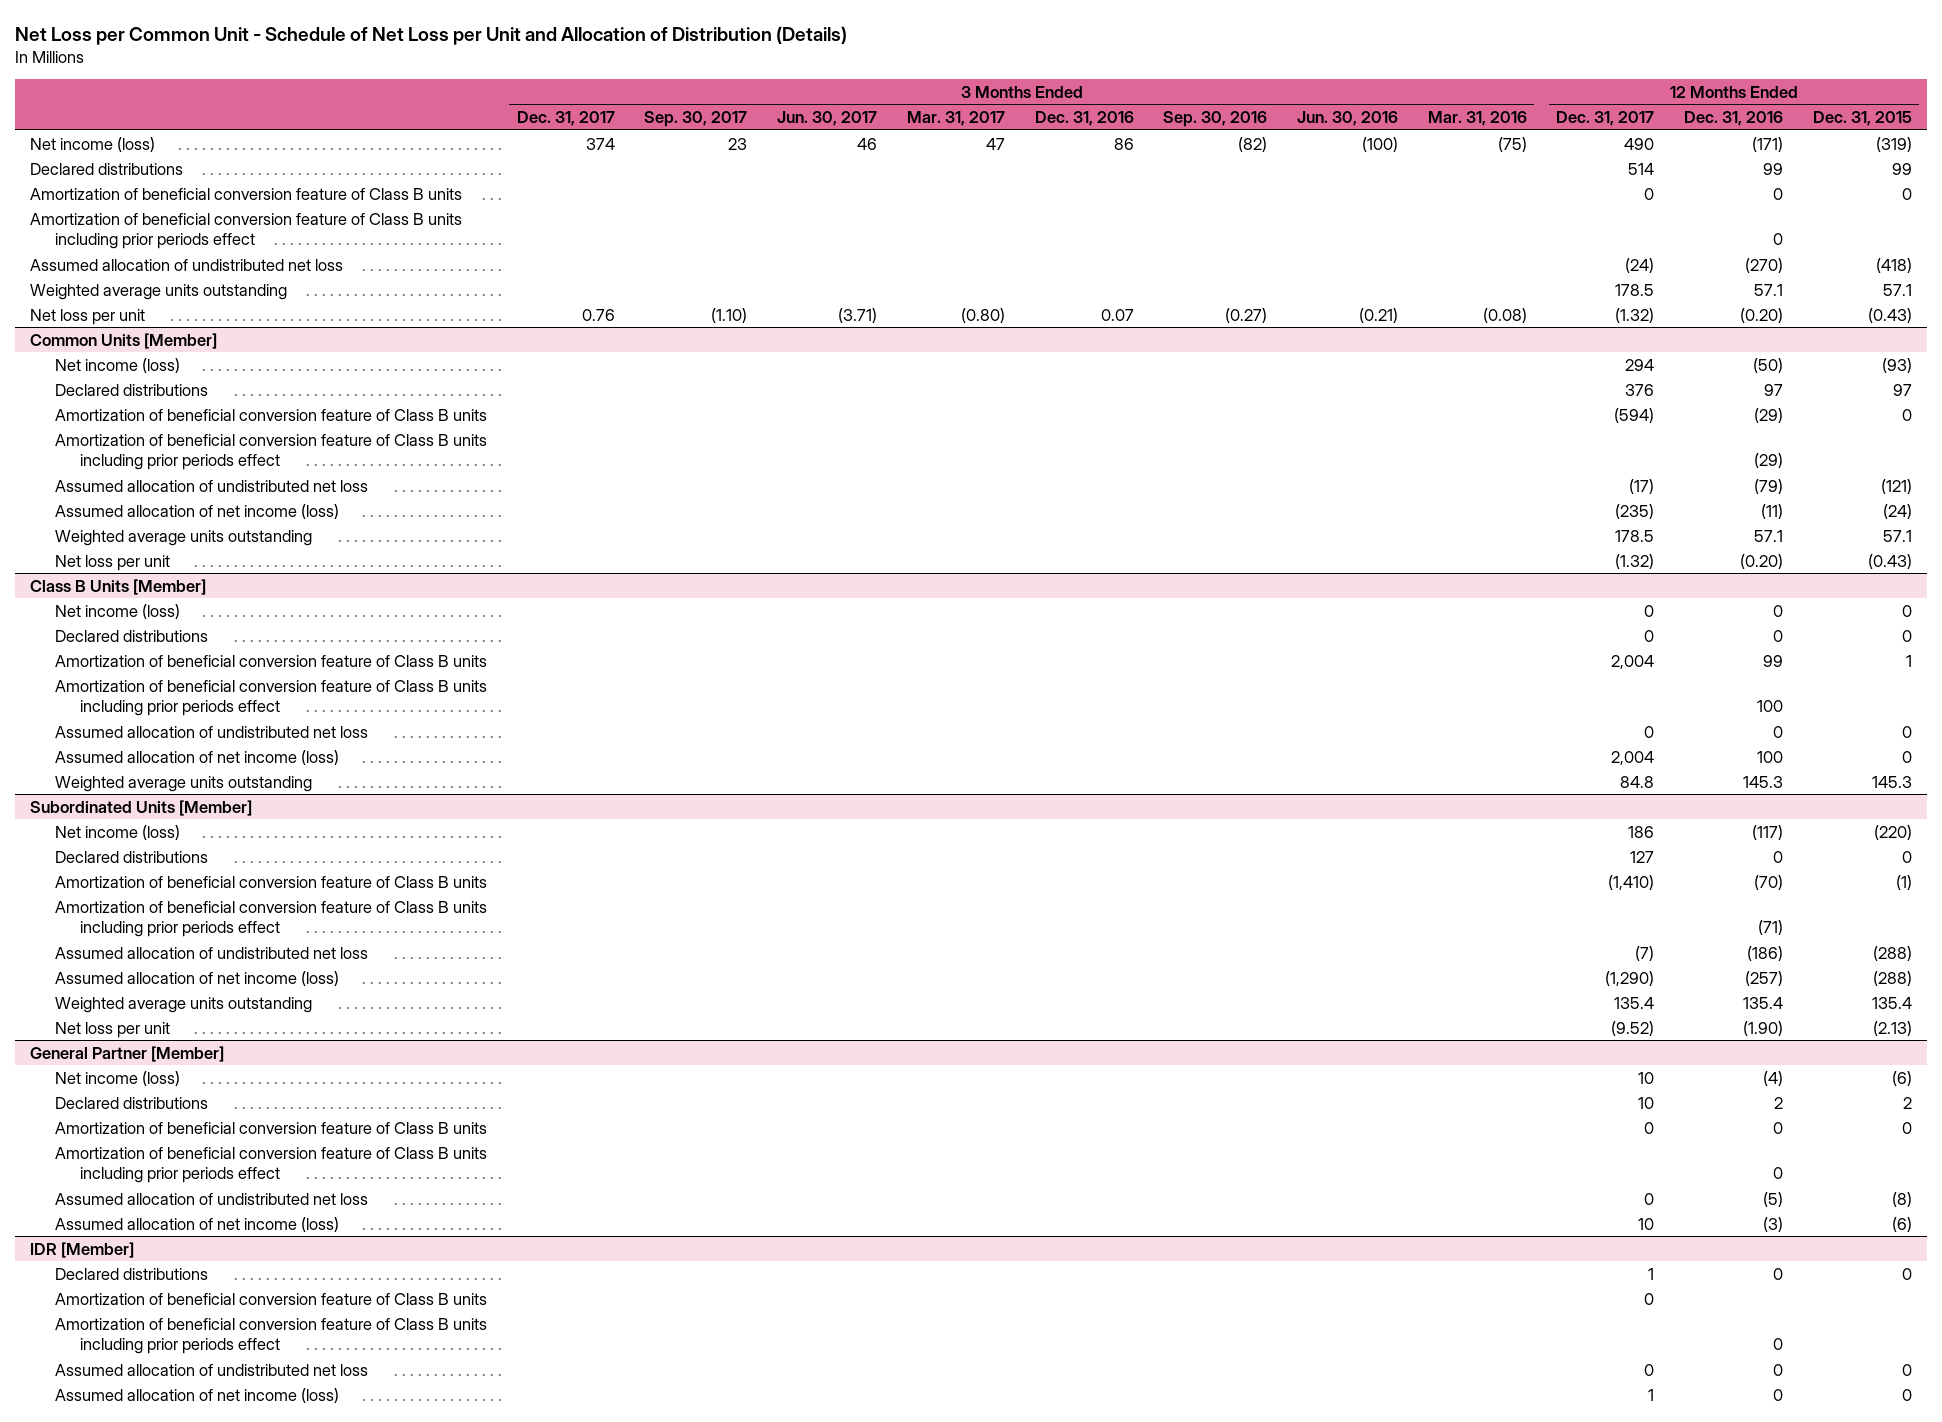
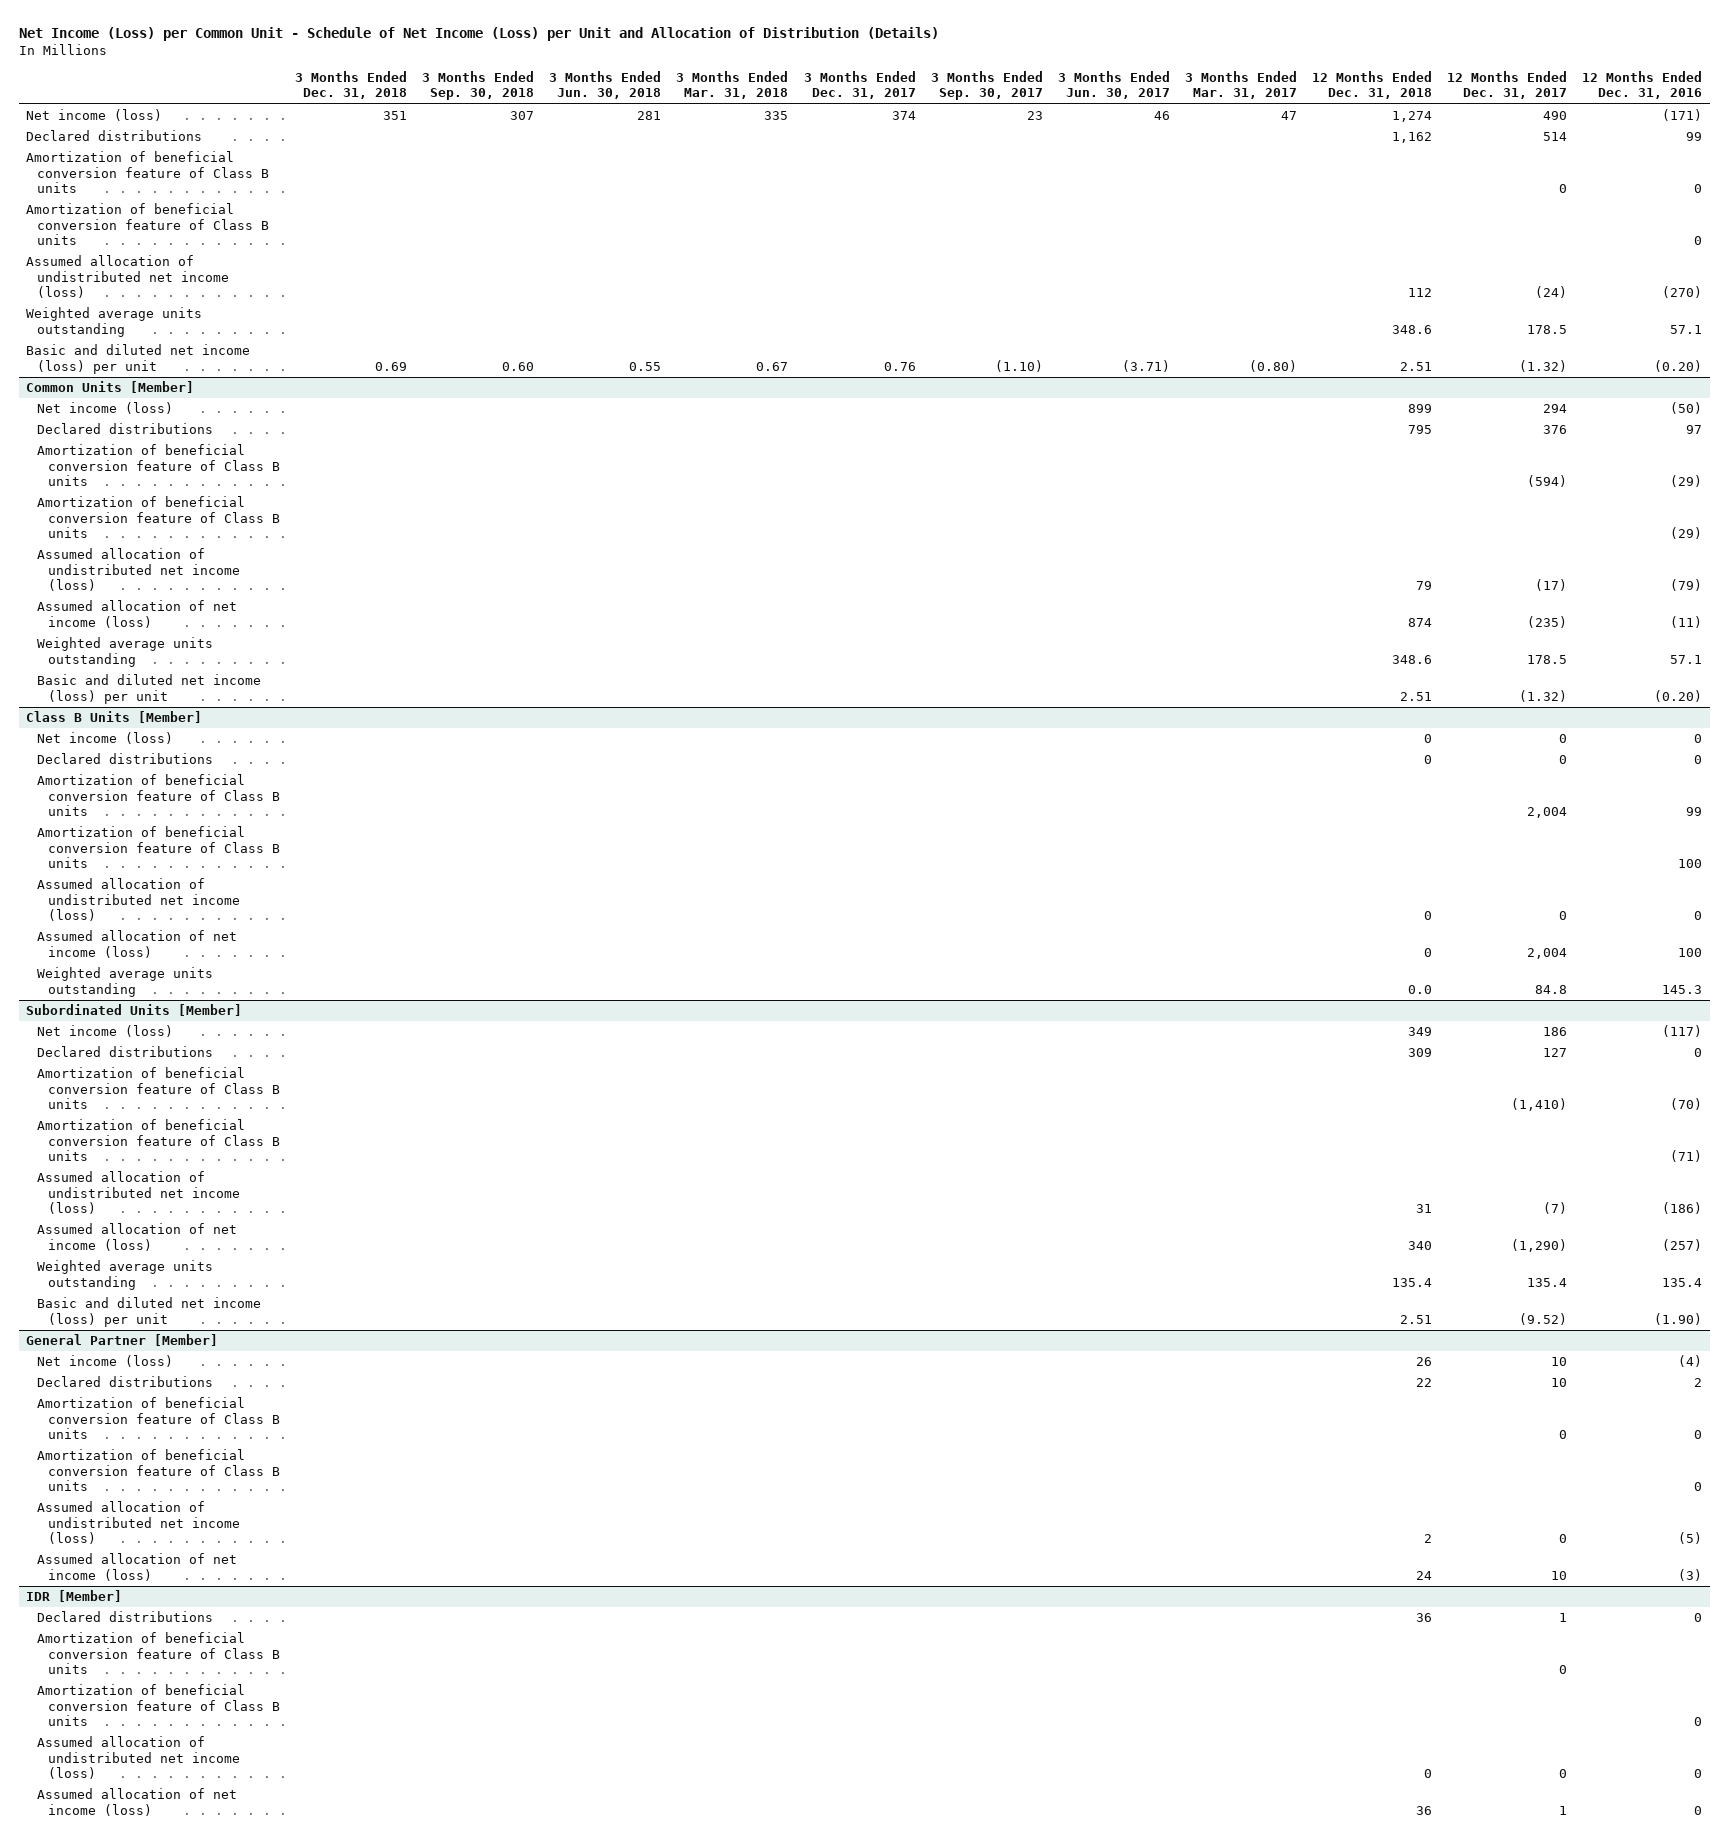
- Net Loss per Common Unit - Schedule of Net Loss per Unit and Allocation of Distribution (Details)
+ Net Income (Loss) per Common Unit - Schedule of Net Income (Loss) per Unit and Allocation of Distribution (Details)
- | 3 Months Ended Dec. 31, 2017 | 3 Months Ended Sep. 30, 2017 | 3 Months Ended Jun. 30, 2017 | 3 Months Ended Mar. 31, 2017 | 3 Months Ended Dec. 31, 2016 | 3 Months Ended Sep. 30, 2016 | 3 Months Ended Jun. 30, 2016 | 3 Months Ended Mar. 31, 2016 | 12 Months Ended Dec. 31, 2017 | 12 Months Ended Dec. 31, 2016 | 12 Months Ended Dec. 31, 2015
+ | 3 Months Ended Dec. 31, 2018 | 3 Months Ended Sep. 30, 2018 | 3 Months Ended Jun. 30, 2018 | 3 Months Ended Mar. 31, 2018 | 3 Months Ended Dec. 31, 2017 | 3 Months Ended Sep. 30, 2017 | 3 Months Ended Jun. 30, 2017 | 3 Months Ended Mar. 31, 2017 | 12 Months Ended Dec. 31, 2018 | 12 Months Ended Dec. 31, 2017 | 12 Months Ended Dec. 31, 2016
- Amortization of beneficial conversion feature of Class B units including prior periods effect | | | | | | | | | | 0 |
- Assumed allocation of undistributed net loss | | | | | | | | | (24) | (270) | (418)
+ Amortization of beneficial conversion feature of Class B units | | | | | | | | | | | 0
+ Assumed allocation of undistributed net income (loss) | | | | | | | | | 112 | (24) | (270)
- Net loss per unit | 0.76 | (1.10) | (3.71) | (0.80) | 0.07 | (0.27) | (0.21) | (0.08) | (1.32) | (0.20) | (0.43)
+ Basic and diluted net income (loss) per unit | 0.69 | 0.60 | 0.55 | 0.67 | 0.76 | (1.10) | (3.71) | (0.80) | 2.51 | (1.32) | (0.20)
@ Common Units [Member]
- Amortization of beneficial conversion feature of Class B units including prior periods effect | | | | | | | | | | (29) |
- Assumed allocation of undistributed net loss | | | | | | | | | (17) | (79) | (121)
+ Amortization of beneficial conversion feature of Class B units | | | | | | | | | | | (29)
+ Assumed allocation of undistributed net income (loss) | | | | | | | | | 79 | (17) | (79)
- Net loss per unit | | | | | | | | | (1.32) | (0.20) | (0.43)
+ Basic and diluted net income (loss) per unit | | | | | | | | | 2.51 | (1.32) | (0.20)
@ Class B Units [Member]
- Amortization of beneficial conversion feature of Class B units including prior periods effect | | | | | | | | | | 100 |
- Assumed allocation of undistributed net loss | | | | | | | | | 0 | 0 | 0
+ Amortization of beneficial conversion feature of Class B units | | | | | | | | | | | 100
+ Assumed allocation of undistributed net income (loss) | | | | | | | | | 0 | 0 | 0
@ Subordinated Units [Member]
- Amortization of beneficial conversion feature of Class B units including prior periods effect | | | | | | | | | | (71) |
- Assumed allocation of undistributed net loss | | | | | | | | | (7) | (186) | (288)
+ Amortization of beneficial conversion feature of Class B units | | | | | | | | | | | (71)
+ Assumed allocation of undistributed net income (loss) | | | | | | | | | 31 | (7) | (186)
- Net loss per unit | | | | | | | | | (9.52) | (1.90) | (2.13)
+ Basic and diluted net income (loss) per unit | | | | | | | | | 2.51 | (9.52) | (1.90)
@ General Partner [Member]
- Amortization of beneficial conversion feature of Class B units including prior periods effect | | | | | | | | | | 0 |
- Assumed allocation of undistributed net loss | | | | | | | | | 0 | (5) | (8)
+ Amortization of beneficial conversion feature of Class B units | | | | | | | | | | | 0
+ Assumed allocation of undistributed net income (loss) | | | | | | | | | 2 | 0 | (5)
@ IDR [Member]
- Amortization of beneficial conversion feature of Class B units including prior periods effect | | | | | | | | | | 0 |
- Assumed allocation of undistributed net loss | | | | | | | | | 0 | 0 | 0
+ Amortization of beneficial conversion feature of Class B units | | | | | | | | | | | 0
+ Assumed allocation of undistributed net income (loss) | | | | | | | | | 0 | 0 | 0

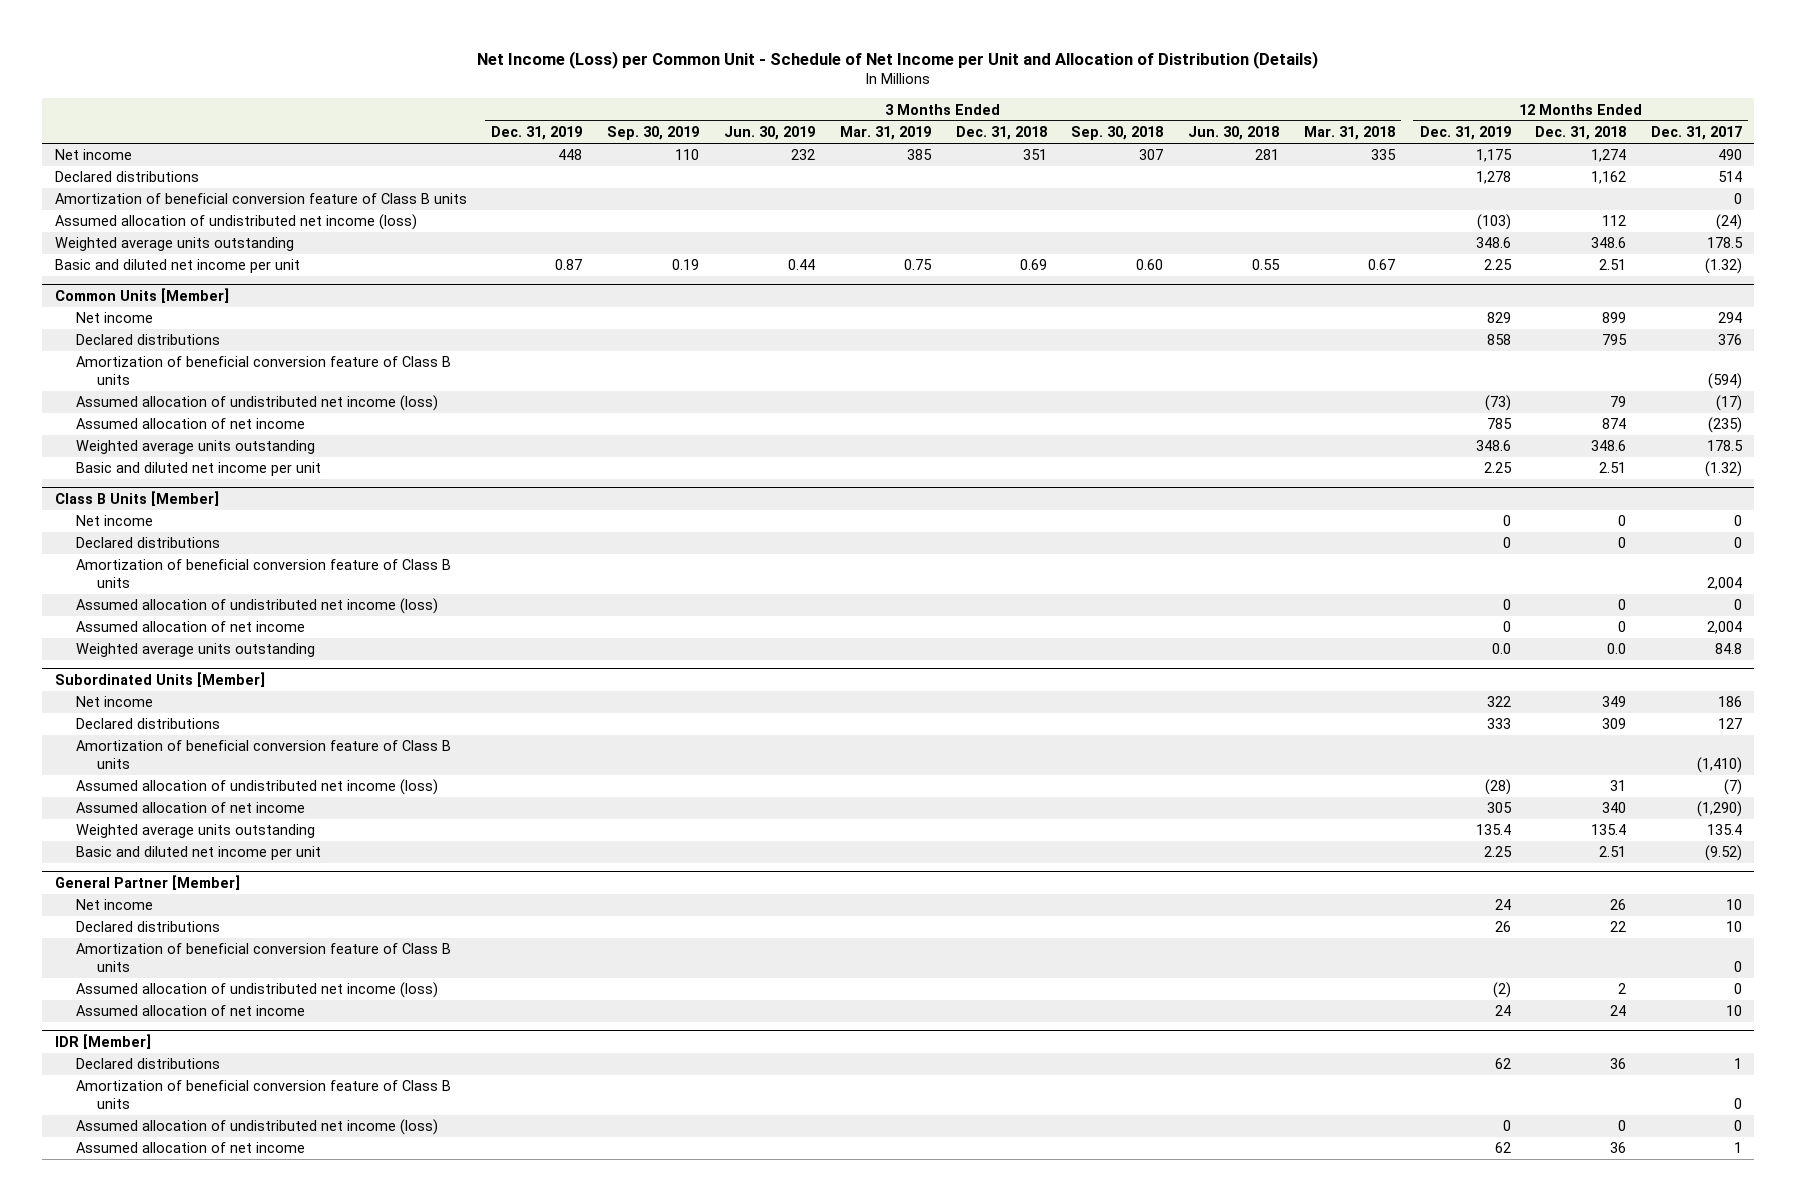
- Net Income (Loss) per Common Unit - Schedule of Net Income (Loss) per Unit and Allocation of Distribution (Details)
+ Net Income (Loss) per Common Unit - Schedule of Net Income per Unit and Allocation of Distribution (Details)
- | 3 Months Ended Dec. 31, 2018 | 3 Months Ended Sep. 30, 2018 | 3 Months Ended Jun. 30, 2018 | 3 Months Ended Mar. 31, 2018 | 3 Months Ended Dec. 31, 2017 | 3 Months Ended Sep. 30, 2017 | 3 Months Ended Jun. 30, 2017 | 3 Months Ended Mar. 31, 2017 | 12 Months Ended Dec. 31, 2018 | 12 Months Ended Dec. 31, 2017 | 12 Months Ended Dec. 31, 2016
+ | 3 Months Ended Dec. 31, 2019 | 3 Months Ended Sep. 30, 2019 | 3 Months Ended Jun. 30, 2019 | 3 Months Ended Mar. 31, 2019 | 3 Months Ended Dec. 31, 2018 | 3 Months Ended Sep. 30, 2018 | 3 Months Ended Jun. 30, 2018 | 3 Months Ended Mar. 31, 2018 | 12 Months Ended Dec. 31, 2019 | 12 Months Ended Dec. 31, 2018 | 12 Months Ended Dec. 31, 2017
- Net income (loss) | 351 | 307 | 281 | 335 | 374 | 23 | 46 | 47 | 1,274 | 490 | (171)
+ Net income | 448 | 110 | 232 | 385 | 351 | 307 | 281 | 335 | 1,175 | 1,274 | 490
- Amortization of beneficial conversion feature of Class B units | | | | | | | | | | | 0
- Basic and diluted net income (loss) per unit | 0.69 | 0.60 | 0.55 | 0.67 | 0.76 | (1.10) | (3.71) | (0.80) | 2.51 | (1.32) | (0.20)
+ Basic and diluted net income per unit | 0.87 | 0.19 | 0.44 | 0.75 | 0.69 | 0.60 | 0.55 | 0.67 | 2.25 | 2.51 | (1.32)
@ Common Units [Member]
- Net income (loss) | | | | | | | | | 899 | 294 | (50)
+ Net income | | | | | | | | | 829 | 899 | 294
- Amortization of beneficial conversion feature of Class B units | | | | | | | | | | | (29)
- Assumed allocation of net income (loss) | | | | | | | | | 874 | (235) | (11)
+ Assumed allocation of net income | | | | | | | | | 785 | 874 | (235)
- Basic and diluted net income (loss) per unit | | | | | | | | | 2.51 | (1.32) | (0.20)
+ Basic and diluted net income per unit | | | | | | | | | 2.25 | 2.51 | (1.32)
@ Class B Units [Member]
- Net income (loss) | | | | | | | | | 0 | 0 | 0
+ Net income | | | | | | | | | 0 | 0 | 0
- Amortization of beneficial conversion feature of Class B units | | | | | | | | | | | 100
- Assumed allocation of net income (loss) | | | | | | | | | 0 | 2,004 | 100
+ Assumed allocation of net income | | | | | | | | | 0 | 0 | 2,004
@ Subordinated Units [Member]
- Net income (loss) | | | | | | | | | 349 | 186 | (117)
+ Net income | | | | | | | | | 322 | 349 | 186
- Amortization of beneficial conversion feature of Class B units | | | | | | | | | | | (71)
- Assumed allocation of net income (loss) | | | | | | | | | 340 | (1,290) | (257)
+ Assumed allocation of net income | | | | | | | | | 305 | 340 | (1,290)
- Basic and diluted net income (loss) per unit | | | | | | | | | 2.51 | (9.52) | (1.90)
+ Basic and diluted net income per unit | | | | | | | | | 2.25 | 2.51 | (9.52)
@ General Partner [Member]
- Net income (loss) | | | | | | | | | 26 | 10 | (4)
+ Net income | | | | | | | | | 24 | 26 | 10
- Amortization of beneficial conversion feature of Class B units | | | | | | | | | | | 0
- Assumed allocation of net income (loss) | | | | | | | | | 24 | 10 | (3)
+ Assumed allocation of net income | | | | | | | | | 24 | 24 | 10
@ IDR [Member]
- Amortization of beneficial conversion feature of Class B units | | | | | | | | | | | 0
- Assumed allocation of net income (loss) | | | | | | | | | 36 | 1 | 0
+ Assumed allocation of net income | | | | | | | | | 62 | 36 | 1

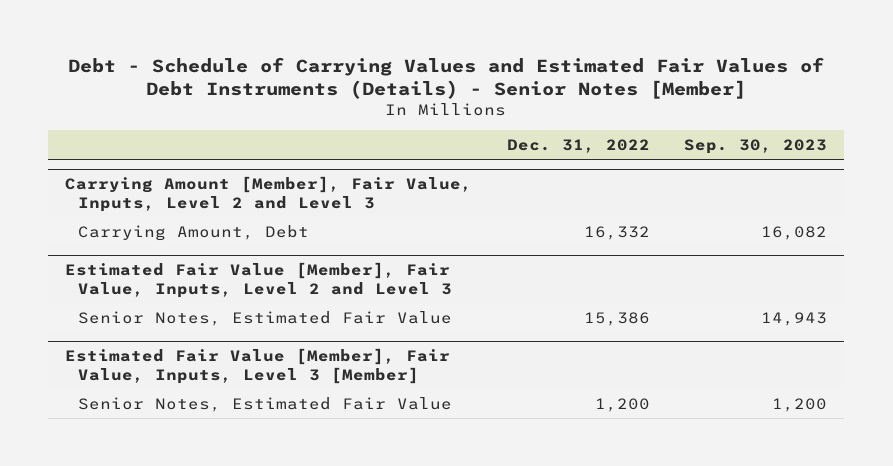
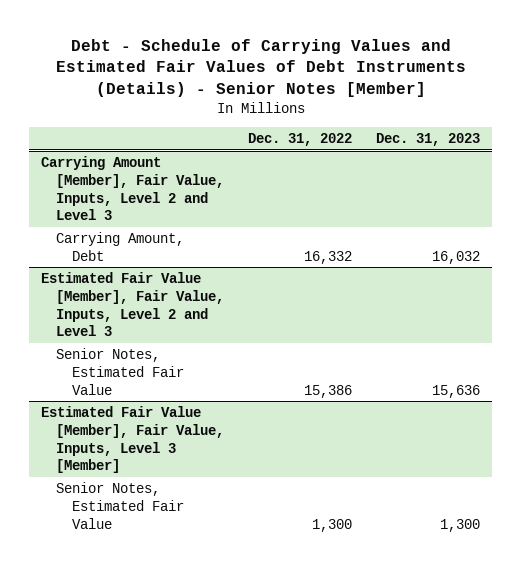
- | Dec. 31, 2022 | Sep. 30, 2023
+ | Dec. 31, 2022 | Dec. 31, 2023
@ Estimated Fair Value [Member], Fair Value, Inputs, Level 3 [Member]
- Senior Notes, Estimated Fair Value | 1,200 | 1,200
+ Senior Notes, Estimated Fair Value | 1,300 | 1,300

